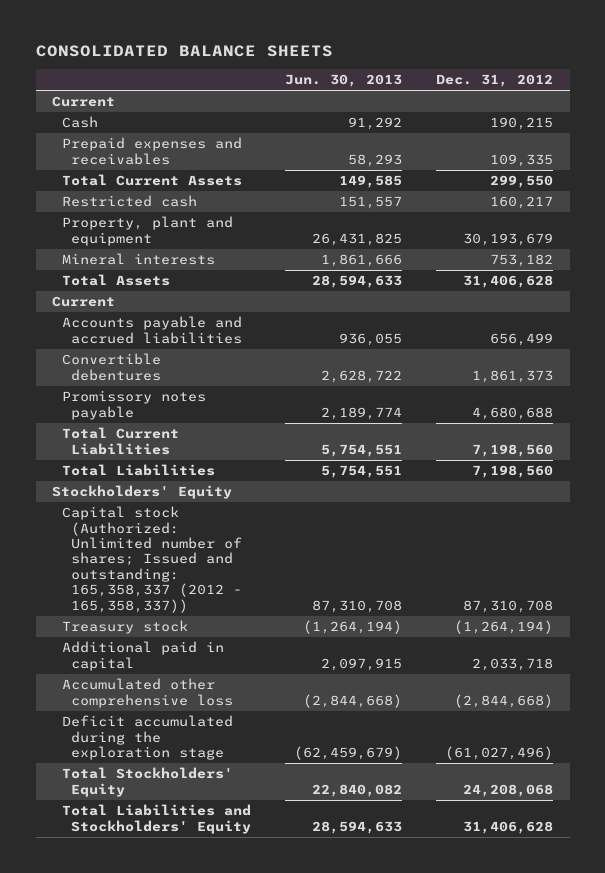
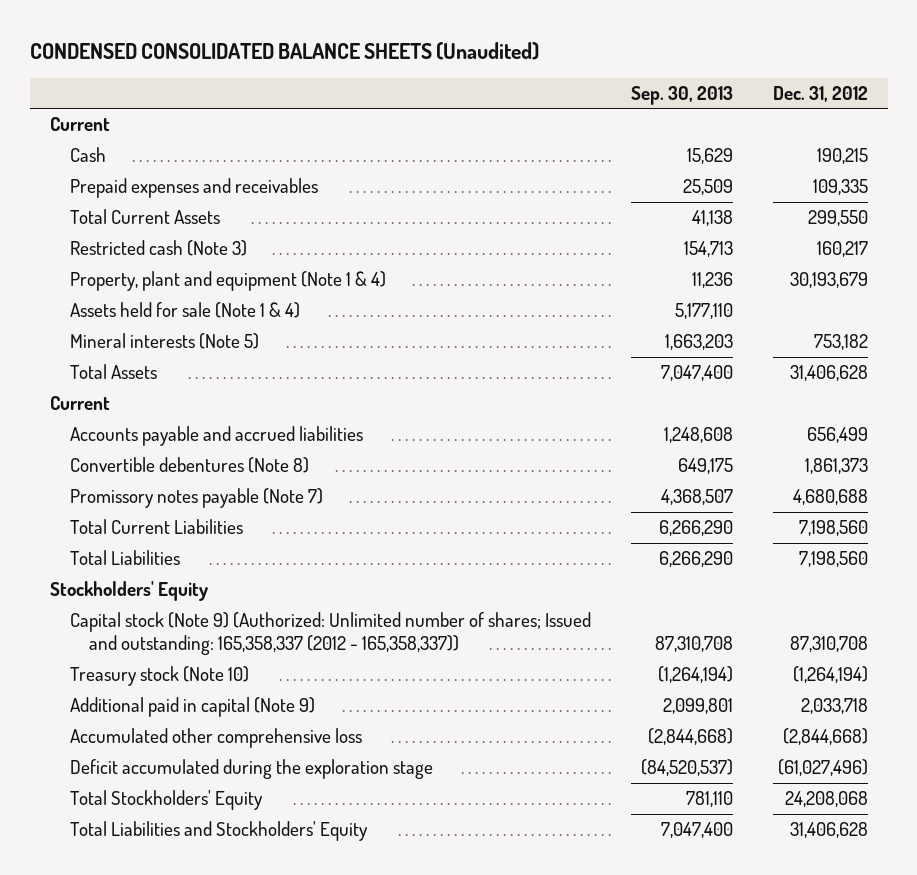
- CONSOLIDATED BALANCE SHEETS
+ CONDENSED CONSOLIDATED BALANCE SHEETS (Unaudited)
- | Jun. 30, 2013 | Dec. 31, 2012
+ | Sep. 30, 2013 | Dec. 31, 2012
- Restricted cash | 151,557 | 160,217
- Property, plant and equipment | 26,431,825 | 30,193,679
- Mineral interests | 1,861,666 | 753,182
+ Restricted cash (Note 3) | 154,713 | 160,217
+ Property, plant and equipment (Note 1 & 4) | 11,236 | 30,193,679
+ Assets held for sale (Note 1 & 4) | 5,177,110 |
+ Mineral interests (Note 5) | 1,663,203 | 753,182
- Convertible debentures | 2,628,722 | 1,861,373
- Promissory notes payable | 2,189,774 | 4,680,688
+ Convertible debentures (Note 8) | 649,175 | 1,861,373
+ Promissory notes payable (Note 7) | 4,368,507 | 4,680,688
- Capital stock (Authorized: Unlimited number of shares; Issued and outstanding: 165,358,337 (2012 - 165,358,337)) | 87,310,708 | 87,310,708
- Treasury stock | (1,264,194) | (1,264,194)
- Additional paid in capital | 2,097,915 | 2,033,718
+ Capital stock (Note 9) (Authorized: Unlimited number of shares; Issued and outstanding: 165,358,337 (2012 - 165,358,337)) | 87,310,708 | 87,310,708
+ Treasury stock (Note 10) | (1,264,194) | (1,264,194)
+ Additional paid in capital (Note 9) | 2,099,801 | 2,033,718

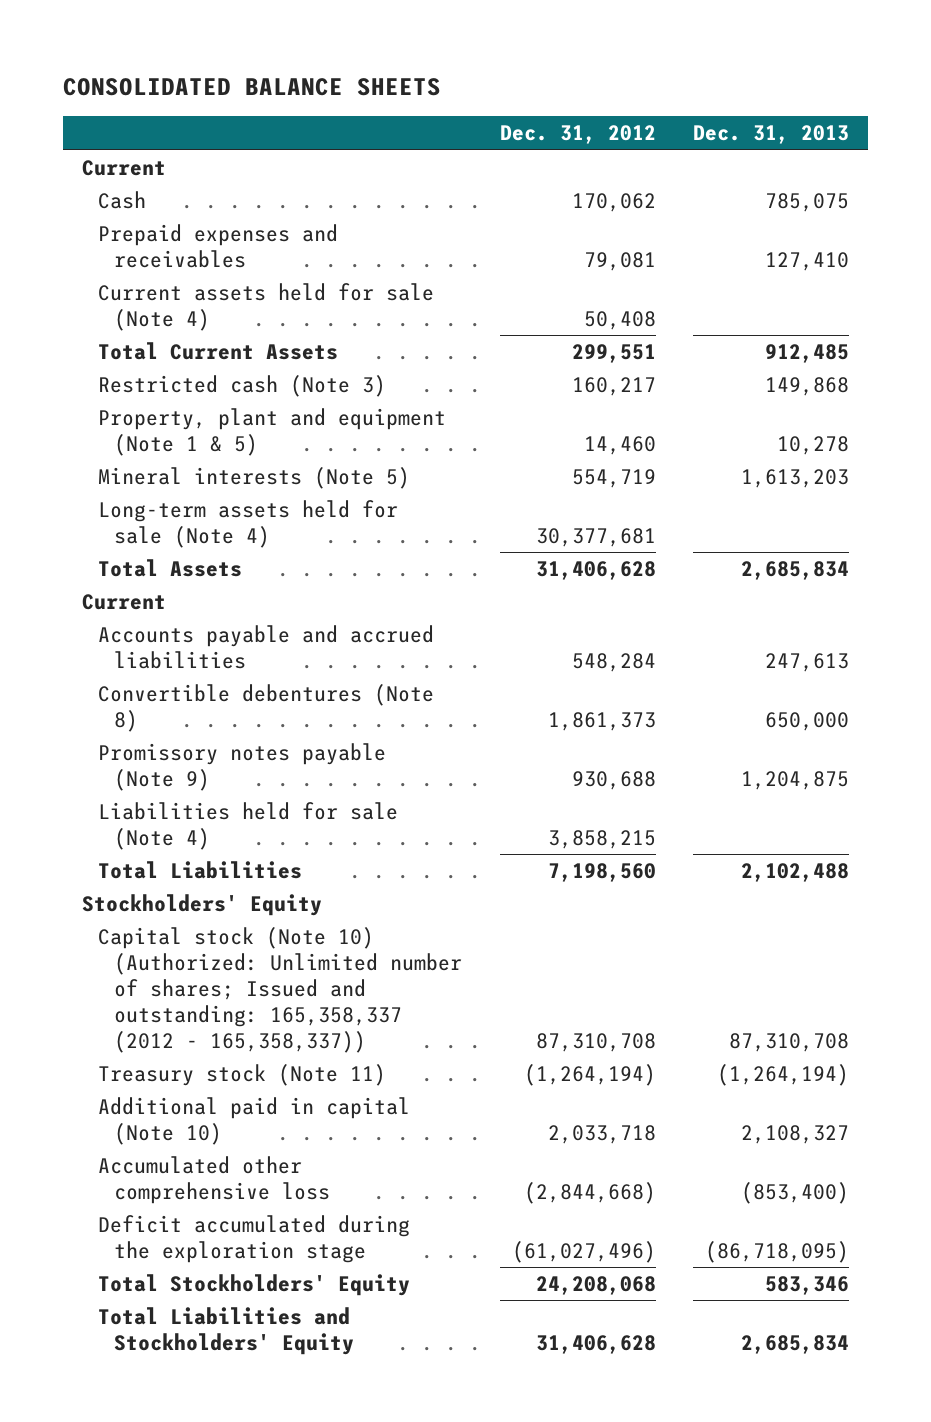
- CONDENSED CONSOLIDATED BALANCE SHEETS (Unaudited)
+ CONSOLIDATED BALANCE SHEETS
- | Sep. 30, 2013 | Dec. 31, 2012
+ | Dec. 31, 2012 | Dec. 31, 2013
- Cash | 15,629 | 190,215
- Prepaid expenses and receivables | 25,509 | 109,335
- Total Current Assets | 41,138 | 299,550
+ Cash | 170,062 | 785,075
+ Prepaid expenses and receivables | 79,081 | 127,410
+ Current assets held for sale (Note 4) | 50,408 |
+ Total Current Assets | 299,551 | 912,485
- Property, plant and equipment (Note 1 & 4) | 11,236 | 30,193,679
- Assets held for sale (Note 1 & 4) | 5,177,110 |
- Mineral interests (Note 5) | 1,663,203 | 753,182
+ Property, plant and equipment (Note 1 & 5) | 14,460 | 10,278
+ Mineral interests (Note 5) | 554,719 | 1,613,203
+ Long-term assets held for sale (Note 4) | 30,377,681 |
- Accounts payable and accrued liabilities | 1,248,608 | 656,499
+ Accounts payable and accrued liabilities | 548,284 | 247,613
- Promissory notes payable (Note 7) | 4,368,507 | 4,680,688
- Total Current Liabilities | 6,266,290 | 7,198,560
+ Promissory notes payable (Note 9) | 930,688 | 1,204,875
+ Liabilities held for sale (Note 4) | 3,858,215 |
- Capital stock (Note 9) (Authorized: Unlimited number of shares; Issued and outstanding: 165,358,337 (2012 - 165,358,337)) | 87,310,708 | 87,310,708
- Treasury stock (Note 10) | (1,264,194) | (1,264,194)
- Additional paid in capital (Note 9) | 2,099,801 | 2,033,718
+ Capital stock (Note 10) (Authorized: Unlimited number of shares; Issued and outstanding: 165,358,337 (2012 - 165,358,337)) | 87,310,708 | 87,310,708
+ Treasury stock (Note 11) | (1,264,194) | (1,264,194)
+ Additional paid in capital (Note 10) | 2,033,718 | 2,108,327

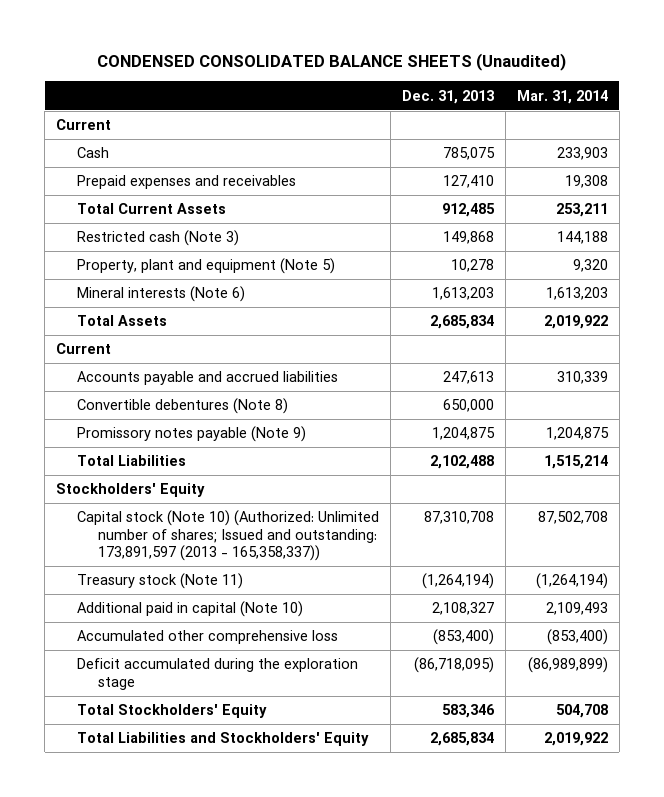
- CONSOLIDATED BALANCE SHEETS
+ CONDENSED CONSOLIDATED BALANCE SHEETS (Unaudited)
- | Dec. 31, 2012 | Dec. 31, 2013
+ | Dec. 31, 2013 | Mar. 31, 2014
- Current assets held for sale (Note 4) | 50,408 |
- Property, plant and equipment (Note 1 & 5) | 14,460 | 10,278
- Mineral interests (Note 5) | 554,719 | 1,613,203
- Long-term assets held for sale (Note 4) | 30,377,681 |
+ Property, plant and equipment (Note 5) | 10,278 | 9,320
+ Mineral interests (Note 6) | 1,613,203 | 1,613,203
- Liabilities held for sale (Note 4) | 3,858,215 |
- Capital stock (Note 10) (Authorized: Unlimited number of shares; Issued and outstanding: 165,358,337 (2012 - 165,358,337)) | 87,310,708 | 87,310,708
+ Capital stock (Note 10) (Authorized: Unlimited number of shares; Issued and outstanding: 173,891,597 (2013 - 165,358,337)) | 87,310,708 | 87,502,708

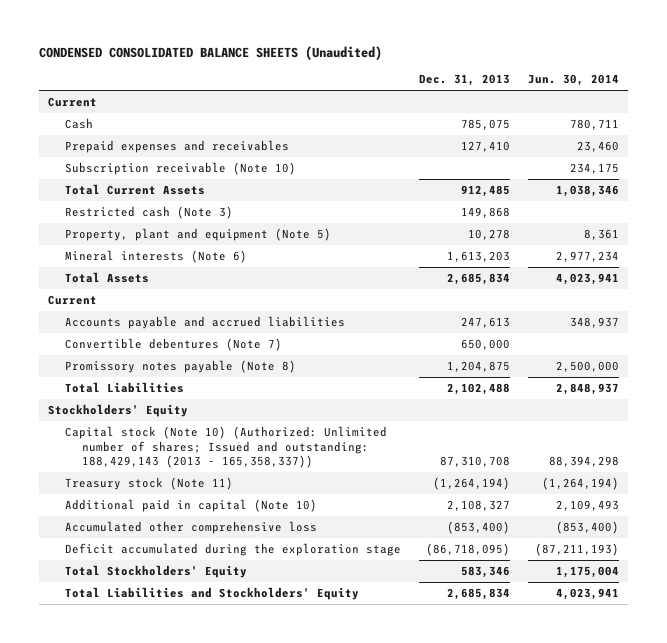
- | Dec. 31, 2013 | Mar. 31, 2014
+ | Dec. 31, 2013 | Jun. 30, 2014
+ Subscription receivable (Note 10) | | 234,175
- Convertible debentures (Note 8) | 650,000 |
- Promissory notes payable (Note 9) | 1,204,875 | 1,204,875
+ Convertible debentures (Note 7) | 650,000 |
+ Promissory notes payable (Note 8) | 1,204,875 | 2,500,000
- Capital stock (Note 10) (Authorized: Unlimited number of shares; Issued and outstanding: 173,891,597 (2013 - 165,358,337)) | 87,310,708 | 87,502,708
+ Capital stock (Note 10) (Authorized: Unlimited number of shares; Issued and outstanding: 188,429,143 (2013 - 165,358,337)) | 87,310,708 | 88,394,298

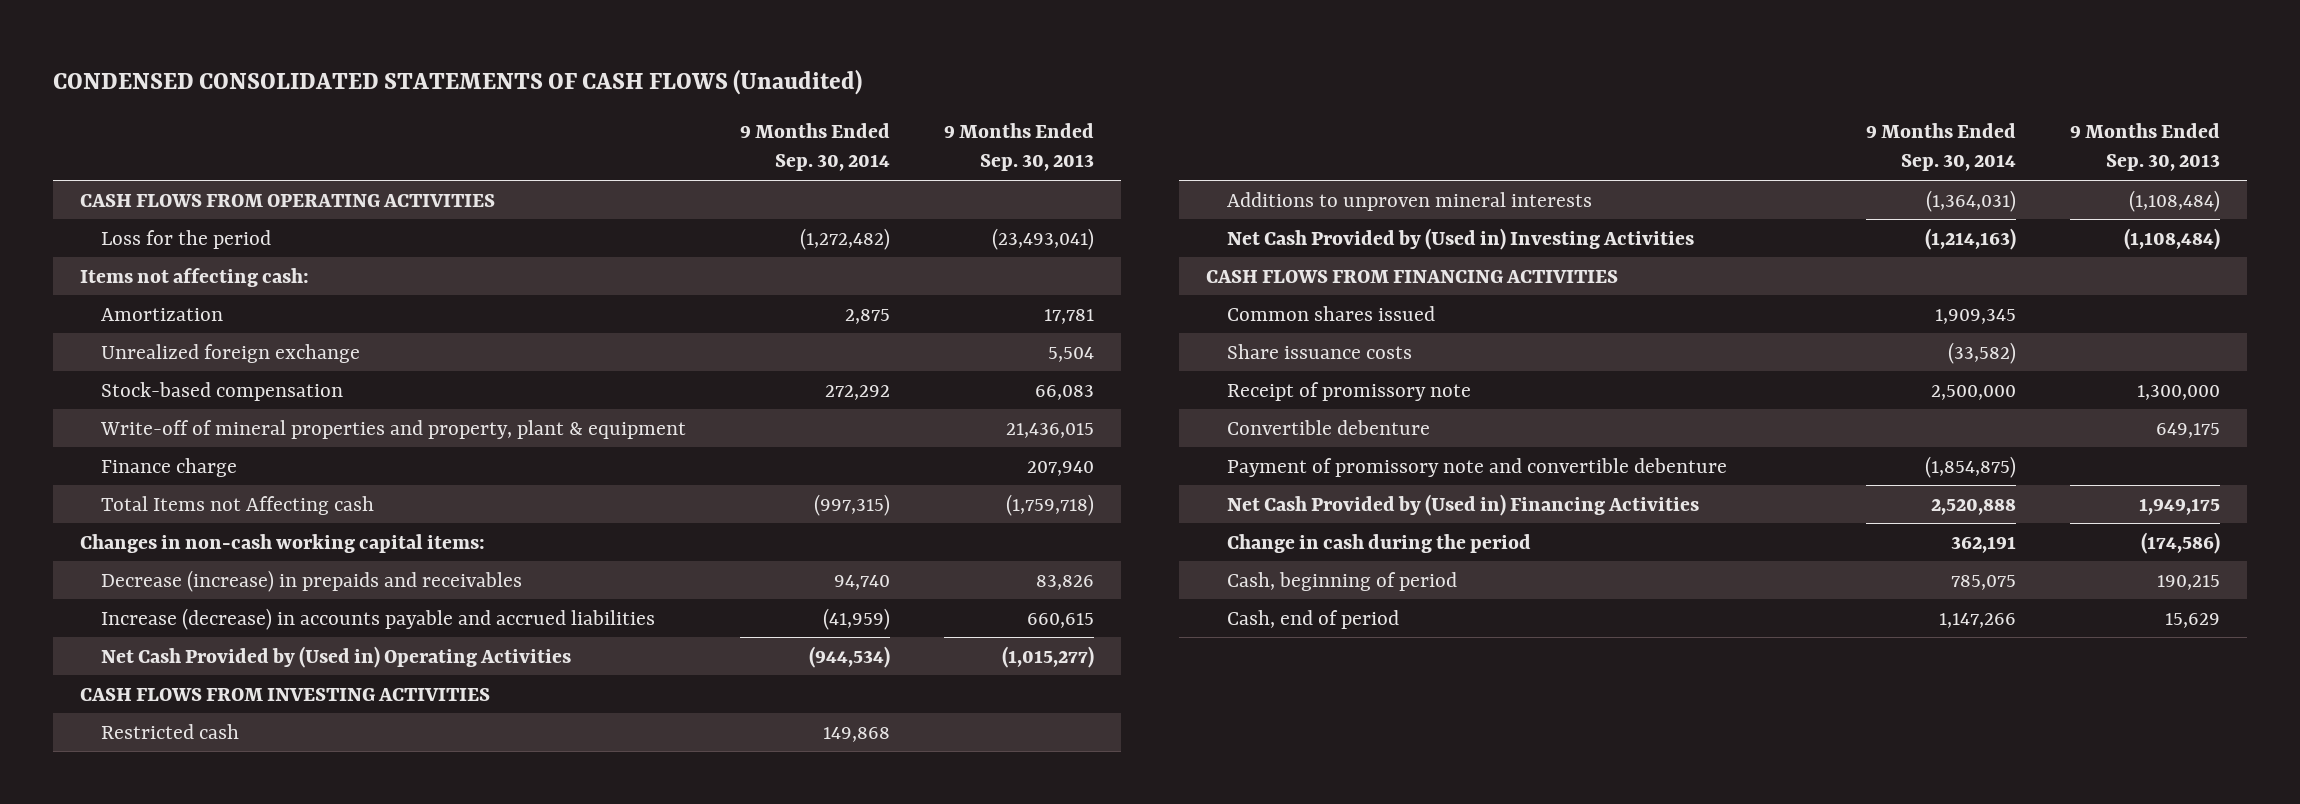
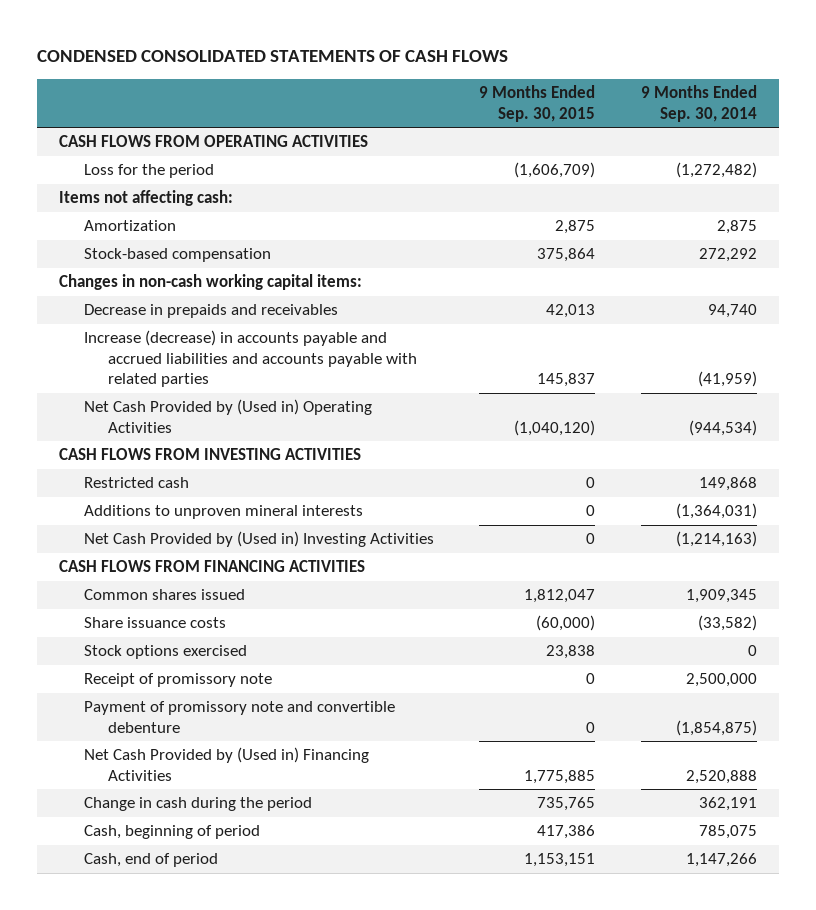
- CONDENSED CONSOLIDATED STATEMENTS OF CASH FLOWS (Unaudited)
+ CONDENSED CONSOLIDATED STATEMENTS OF CASH FLOWS
- | 9 Months Ended Sep. 30, 2014 | 9 Months Ended Sep. 30, 2013
+ | 9 Months Ended Sep. 30, 2015 | 9 Months Ended Sep. 30, 2014
- Unrealized foreign exchange | | 5,504
- Write-off of mineral properties and property, plant & equipment | | 21,436,015
- Finance charge | | 207,940
- Total Items not Affecting cash | (997,315) | (1,759,718)
- Decrease (increase) in prepaids and receivables | 94,740 | 83,826
- Increase (decrease) in accounts payable and accrued liabilities | (41,959) | 660,615
+ Decrease in prepaids and receivables | 42,013 | 94,740
+ Increase (decrease) in accounts payable and accrued liabilities and accounts payable with related parties | 145,837 | (41,959)
+ Stock options exercised | 23,838 | 0
- Convertible debenture | | 649,175

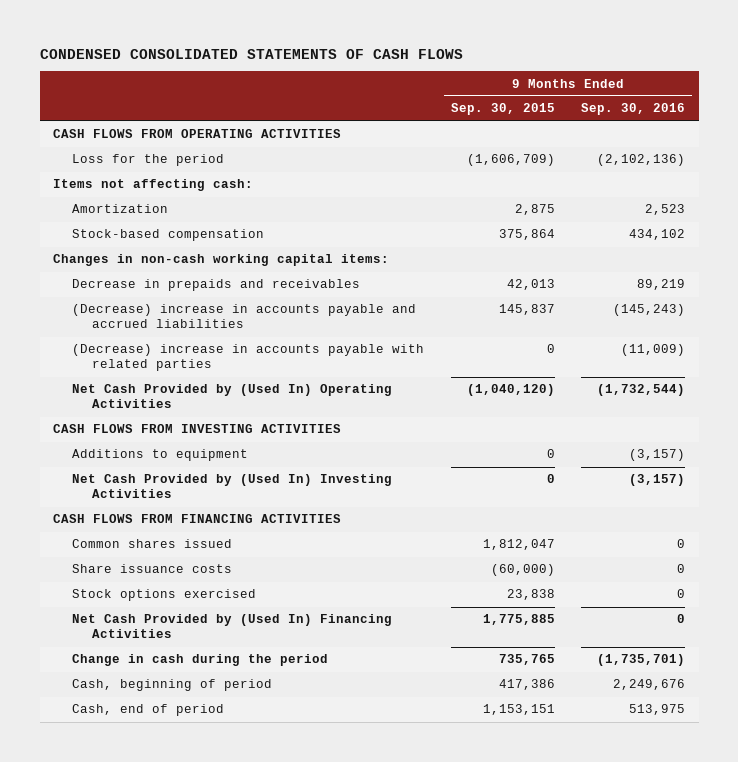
- | 9 Months Ended Sep. 30, 2015 | 9 Months Ended Sep. 30, 2014
+ | 9 Months Ended Sep. 30, 2015 | 9 Months Ended Sep. 30, 2016
- Increase (decrease) in accounts payable and accrued liabilities and accounts payable with related parties | 145,837 | (41,959)
- Net Cash Provided by (Used in) Operating Activities | (1,040,120) | (944,534)
+ (Decrease) increase in accounts payable and accrued liabilities | 145,837 | (145,243)
+ (Decrease) increase in accounts payable with related parties | 0 | (11,009)
+ Net Cash Provided by (Used In) Operating Activities | (1,040,120) | (1,732,544)
- Restricted cash | 0 | 149,868
- Additions to unproven mineral interests | 0 | (1,364,031)
- Net Cash Provided by (Used in) Investing Activities | 0 | (1,214,163)
+ Additions to equipment | 0 | (3,157)
+ Net Cash Provided by (Used In) Investing Activities | 0 | (3,157)
- Receipt of promissory note | 0 | 2,500,000
- Payment of promissory note and convertible debenture | 0 | (1,854,875)
- Net Cash Provided by (Used in) Financing Activities | 1,775,885 | 2,520,888
+ Net Cash Provided by (Used In) Financing Activities | 1,775,885 | 0

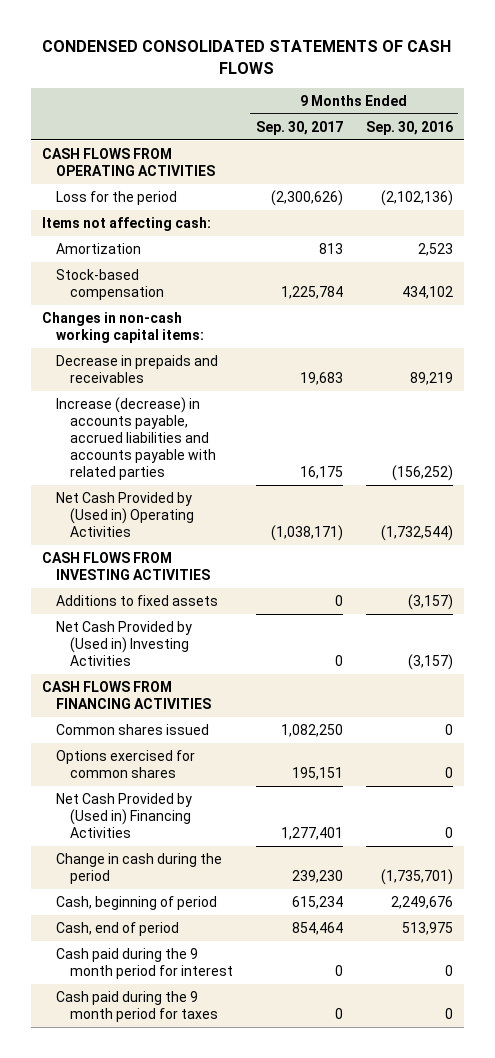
- | 9 Months Ended Sep. 30, 2015 | 9 Months Ended Sep. 30, 2016
+ | 9 Months Ended Sep. 30, 2017 | 9 Months Ended Sep. 30, 2016
- (Decrease) increase in accounts payable and accrued liabilities | 145,837 | (145,243)
- (Decrease) increase in accounts payable with related parties | 0 | (11,009)
- Net Cash Provided by (Used In) Operating Activities | (1,040,120) | (1,732,544)
+ Increase (decrease) in accounts payable, accrued liabilities and accounts payable with related parties | 16,175 | (156,252)
+ Net Cash Provided by (Used in) Operating Activities | (1,038,171) | (1,732,544)
- Additions to equipment | 0 | (3,157)
- Net Cash Provided by (Used In) Investing Activities | 0 | (3,157)
+ Additions to fixed assets | 0 | (3,157)
+ Net Cash Provided by (Used in) Investing Activities | 0 | (3,157)
- Share issuance costs | (60,000) | 0
- Stock options exercised | 23,838 | 0
- Net Cash Provided by (Used In) Financing Activities | 1,775,885 | 0
+ Options exercised for common shares | 195,151 | 0
+ Net Cash Provided by (Used in) Financing Activities | 1,277,401 | 0
+ Cash paid during the 9 month period for interest | 0 | 0
+ Cash paid during the 9 month period for taxes | 0 | 0

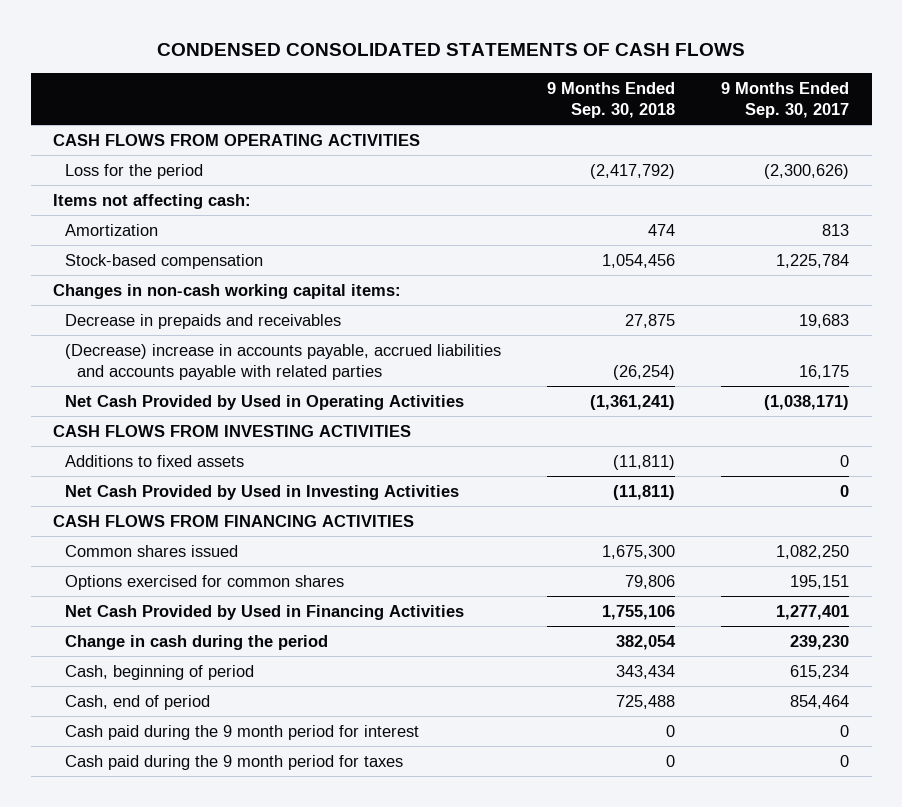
- | 9 Months Ended Sep. 30, 2017 | 9 Months Ended Sep. 30, 2016
+ | 9 Months Ended Sep. 30, 2018 | 9 Months Ended Sep. 30, 2017
- Increase (decrease) in accounts payable, accrued liabilities and accounts payable with related parties | 16,175 | (156,252)
- Net Cash Provided by (Used in) Operating Activities | (1,038,171) | (1,732,544)
+ (Decrease) increase in accounts payable, accrued liabilities and accounts payable with related parties | (26,254) | 16,175
+ Net Cash Provided by Used in Operating Activities | (1,361,241) | (1,038,171)
- Net Cash Provided by (Used in) Investing Activities | 0 | (3,157)
+ Net Cash Provided by Used in Investing Activities | (11,811) | 0
- Net Cash Provided by (Used in) Financing Activities | 1,277,401 | 0
+ Net Cash Provided by Used in Financing Activities | 1,755,106 | 1,277,401

